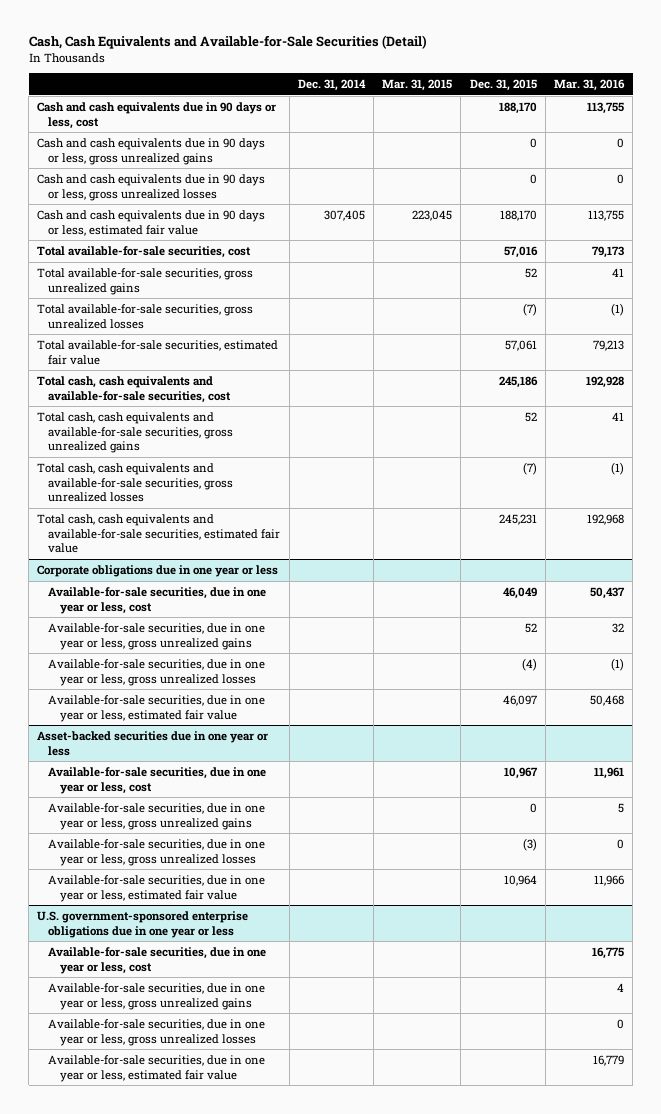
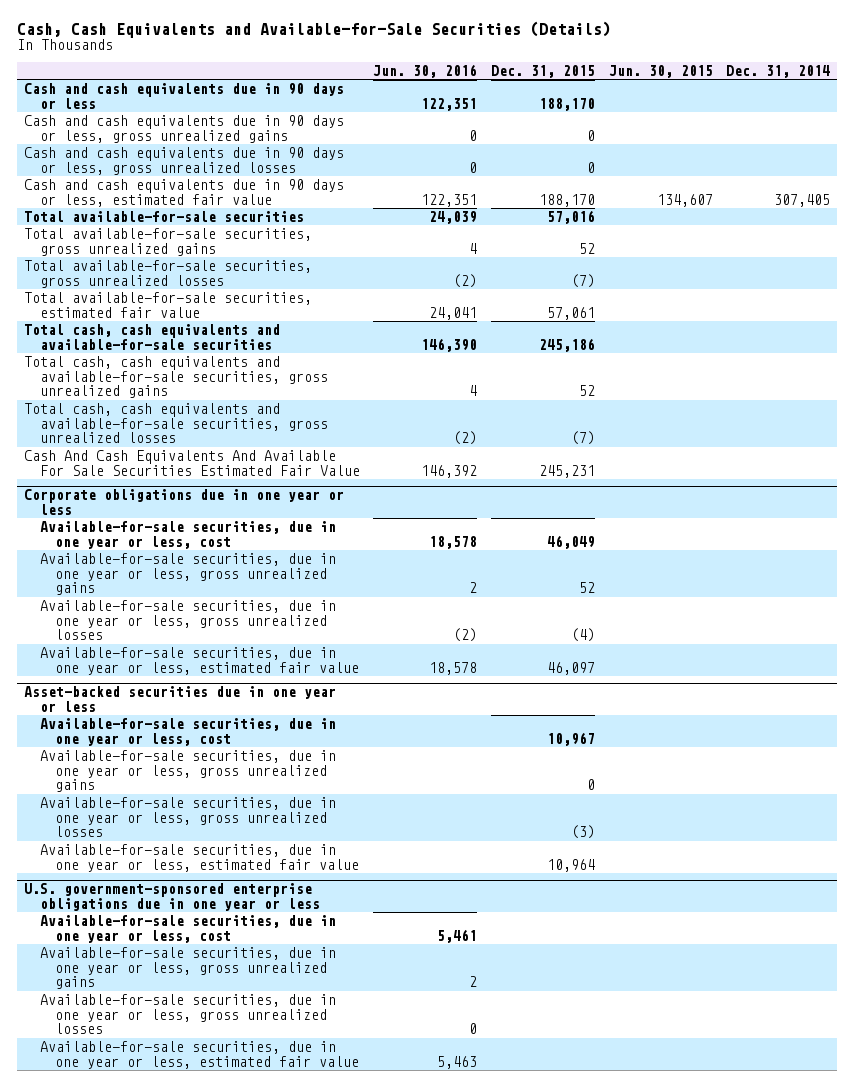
- Cash, Cash Equivalents and Available-for-Sale Securities (Detail)
+ Cash, Cash Equivalents and Available-for-Sale Securities (Details)
- | Dec. 31, 2014 | Mar. 31, 2015 | Dec. 31, 2015 | Mar. 31, 2016
+ | Jun. 30, 2016 | Dec. 31, 2015 | Jun. 30, 2015 | Dec. 31, 2014
- Cash and cash equivalents due in 90 days or less, cost | | | 188,170 | 113,755
+ Cash and cash equivalents due in 90 days or less | 122,351 | 188,170 | |
- Total available-for-sale securities, cost | | | 57,016 | 79,173
+ Total available-for-sale securities | 24,039 | 57,016 | |
- Total cash, cash equivalents and available-for-sale securities, cost | | | 245,186 | 192,928
+ Total cash, cash equivalents and available-for-sale securities | 146,390 | 245,186 | |
- Total cash, cash equivalents and available-for-sale securities, estimated fair value | | | 245,231 | 192,968
+ Cash And Cash Equivalents And Available For Sale Securities Estimated Fair Value | 146,392 | 245,231 | |

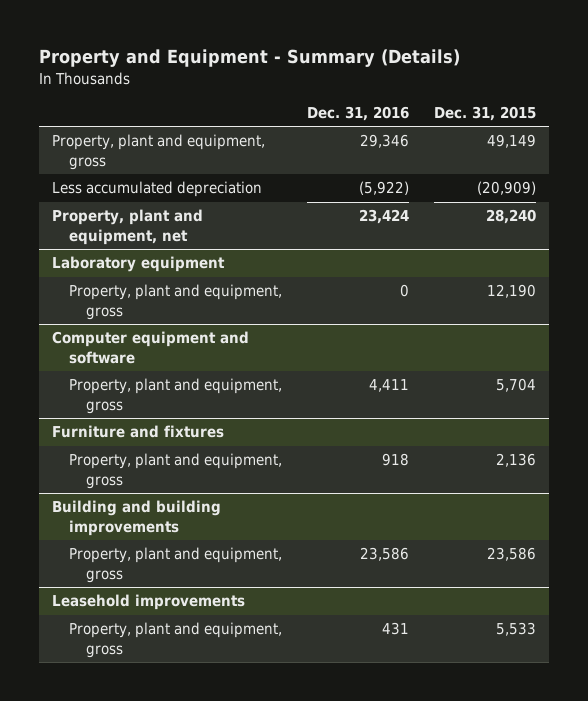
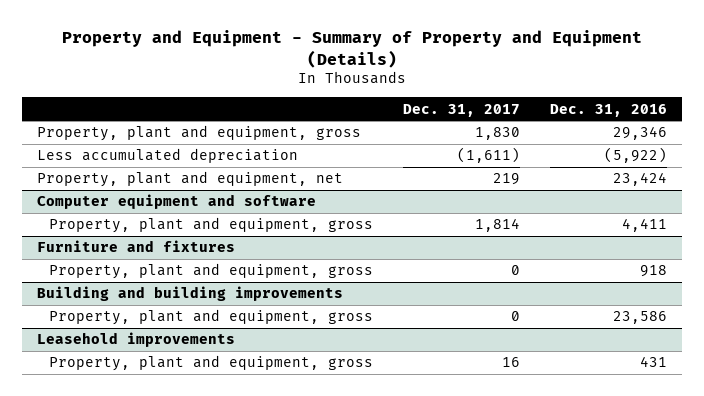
- Property and Equipment - Summary (Details)
+ Property and Equipment - Summary of Property and Equipment (Details)
- | Dec. 31, 2016 | Dec. 31, 2015
+ | Dec. 31, 2017 | Dec. 31, 2016
- Laboratory equipment
- Property, plant and equipment, gross | 0 | 12,190

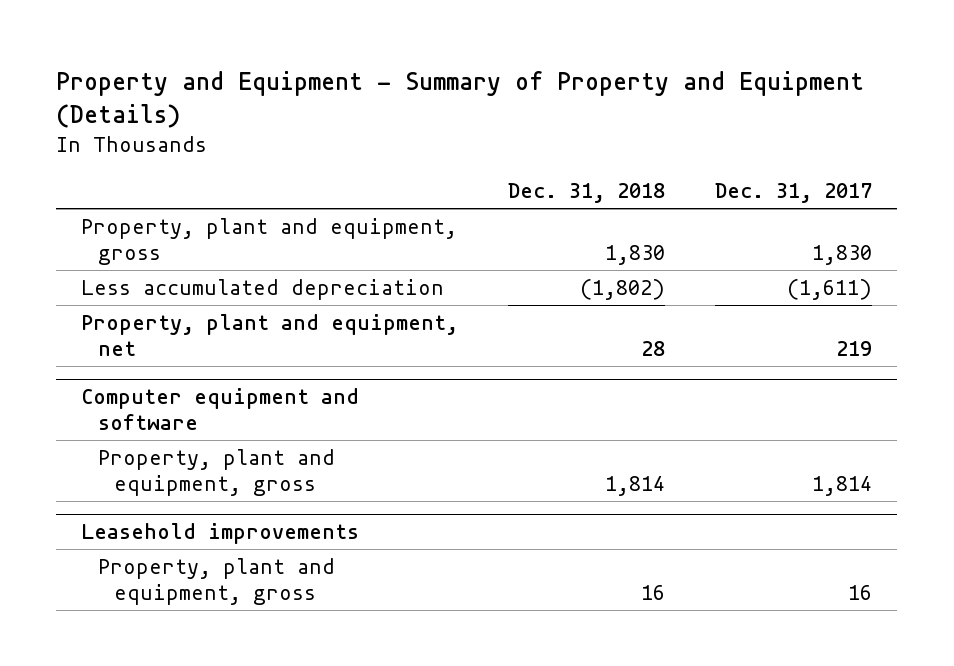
- | Dec. 31, 2017 | Dec. 31, 2016
+ | Dec. 31, 2018 | Dec. 31, 2017
- Furniture and fixtures
- Property, plant and equipment, gross | 0 | 918
- Building and building improvements
- Property, plant and equipment, gross | 0 | 23,586

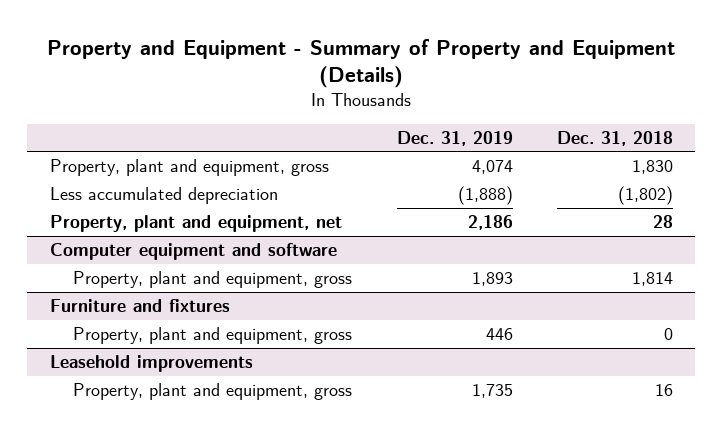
- | Dec. 31, 2018 | Dec. 31, 2017
+ | Dec. 31, 2019 | Dec. 31, 2018
+ Furniture and fixtures
+ Property, plant and equipment, gross | 446 | 0

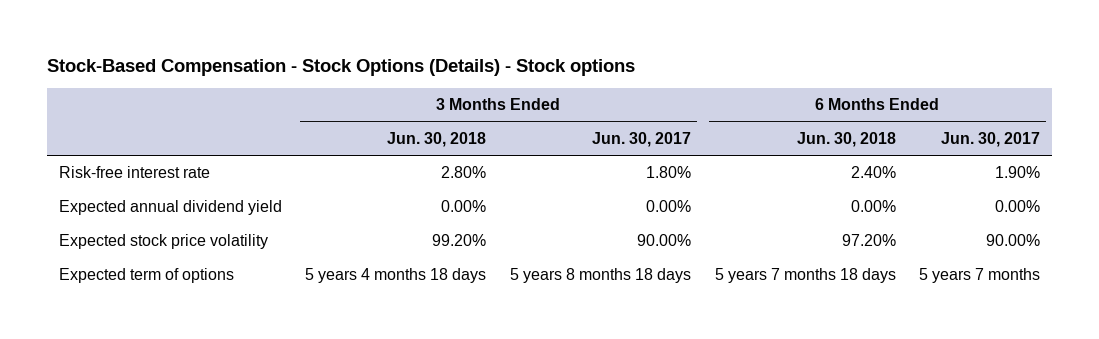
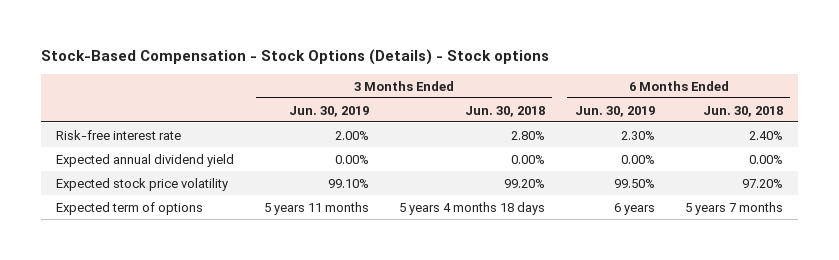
- | 3 Months Ended Jun. 30, 2018 | 3 Months Ended Jun. 30, 2017 | 6 Months Ended Jun. 30, 2018 | 6 Months Ended Jun. 30, 2017
+ | 3 Months Ended Jun. 30, 2019 | 3 Months Ended Jun. 30, 2018 | 6 Months Ended Jun. 30, 2019 | 6 Months Ended Jun. 30, 2018
- Expected term of options | 5 years 4 months 18 days | 5 years 8 months 18 days | 5 years 7 months 18 days | 5 years 7 months
+ Expected term of options | 5 years 11 months | 5 years 4 months 18 days | 6 years | 5 years 7 months

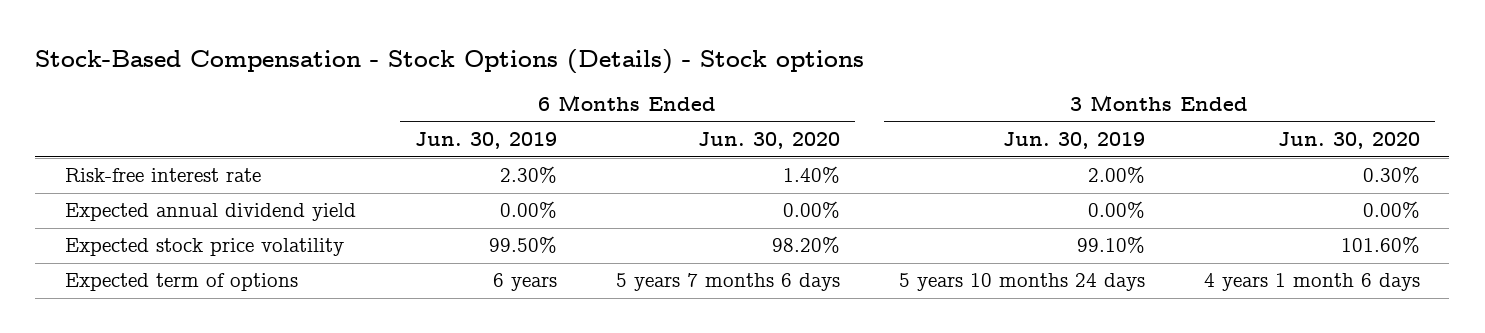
- | 3 Months Ended Jun. 30, 2019 | 3 Months Ended Jun. 30, 2018 | 6 Months Ended Jun. 30, 2019 | 6 Months Ended Jun. 30, 2018
+ | 6 Months Ended Jun. 30, 2019 | 6 Months Ended Jun. 30, 2020 | 3 Months Ended Jun. 30, 2019 | 3 Months Ended Jun. 30, 2020
- Expected term of options | 5 years 11 months | 5 years 4 months 18 days | 6 years | 5 years 7 months
+ Expected term of options | 6 years | 5 years 7 months 6 days | 5 years 10 months 24 days | 4 years 1 month 6 days

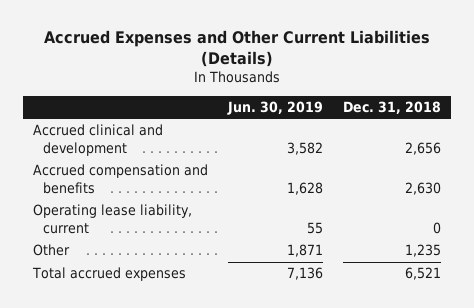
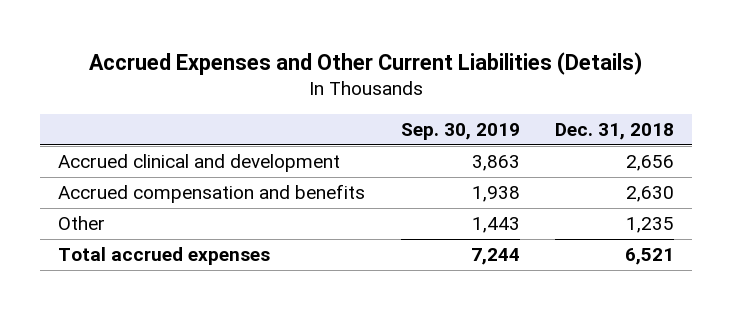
- | Jun. 30, 2019 | Dec. 31, 2018
+ | Sep. 30, 2019 | Dec. 31, 2018
- Operating lease liability, current | 55 | 0

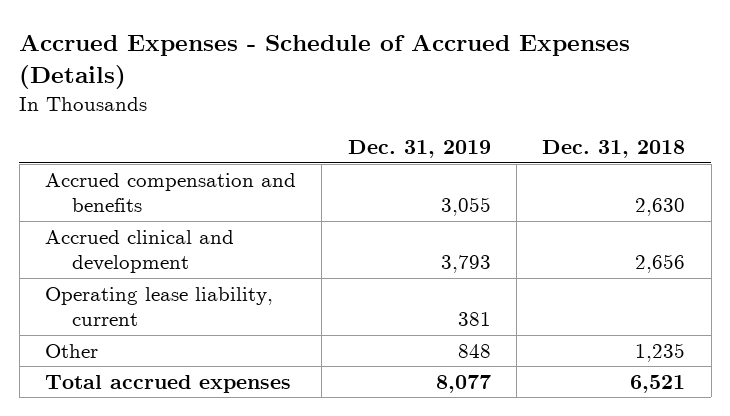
- Accrued Expenses and Other Current Liabilities (Details)
+ Accrued Expenses - Schedule of Accrued Expenses (Details)
- | Sep. 30, 2019 | Dec. 31, 2018
+ | Dec. 31, 2019 | Dec. 31, 2018
moved down: Accrued clinical and development | 3,793 | 2,656
+ Operating lease liability, current | 381 |

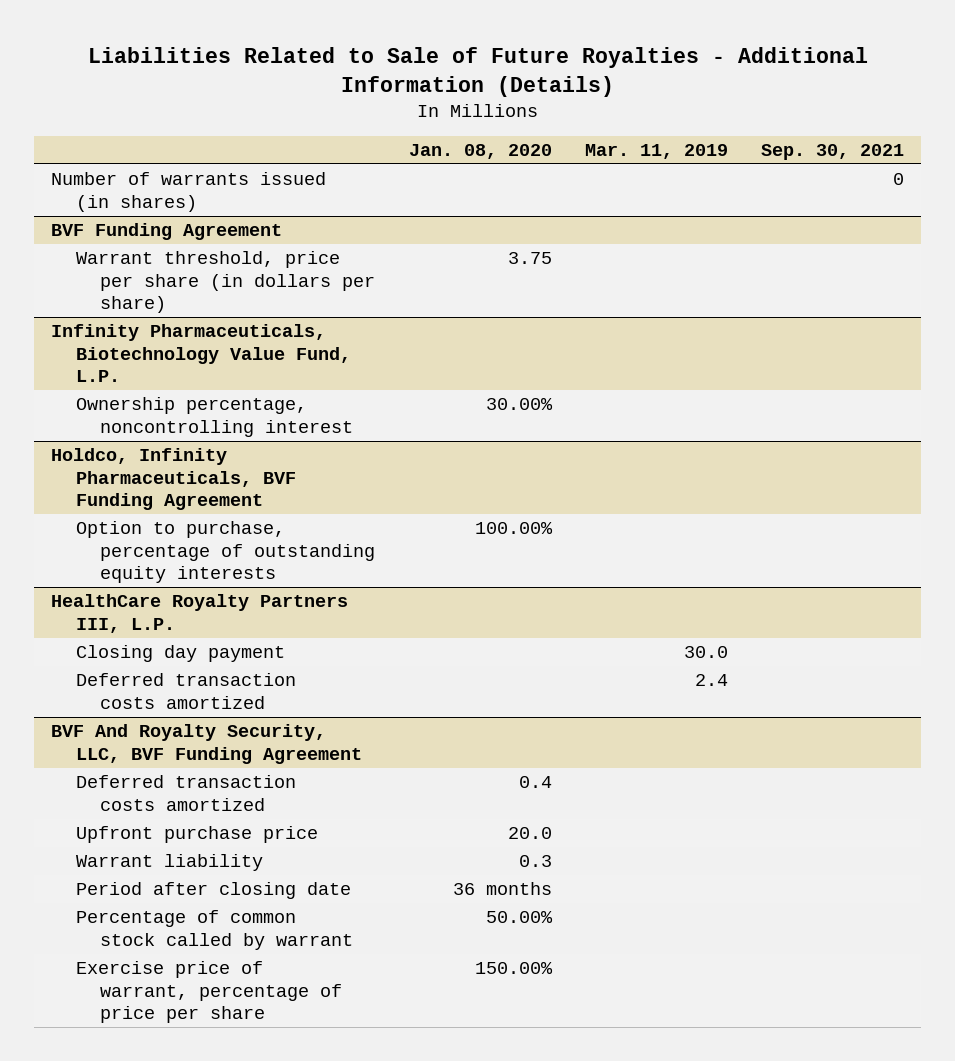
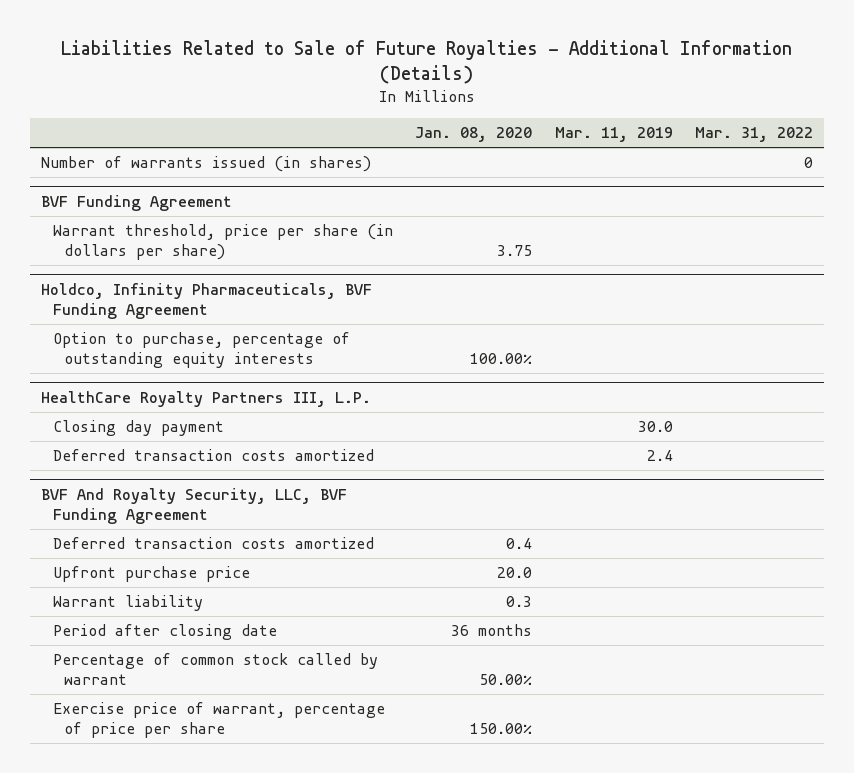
- | Jan. 08, 2020 | Mar. 11, 2019 | Sep. 30, 2021
+ | Jan. 08, 2020 | Mar. 11, 2019 | Mar. 31, 2022
- Infinity Pharmaceuticals, Biotechnology Value Fund, L.P.
- Ownership percentage, noncontrolling interest | 30.00% | |

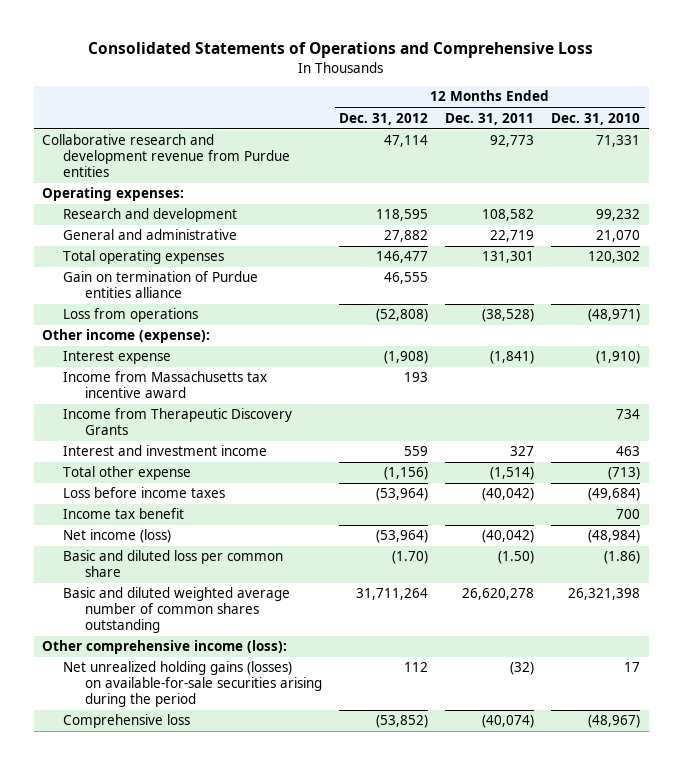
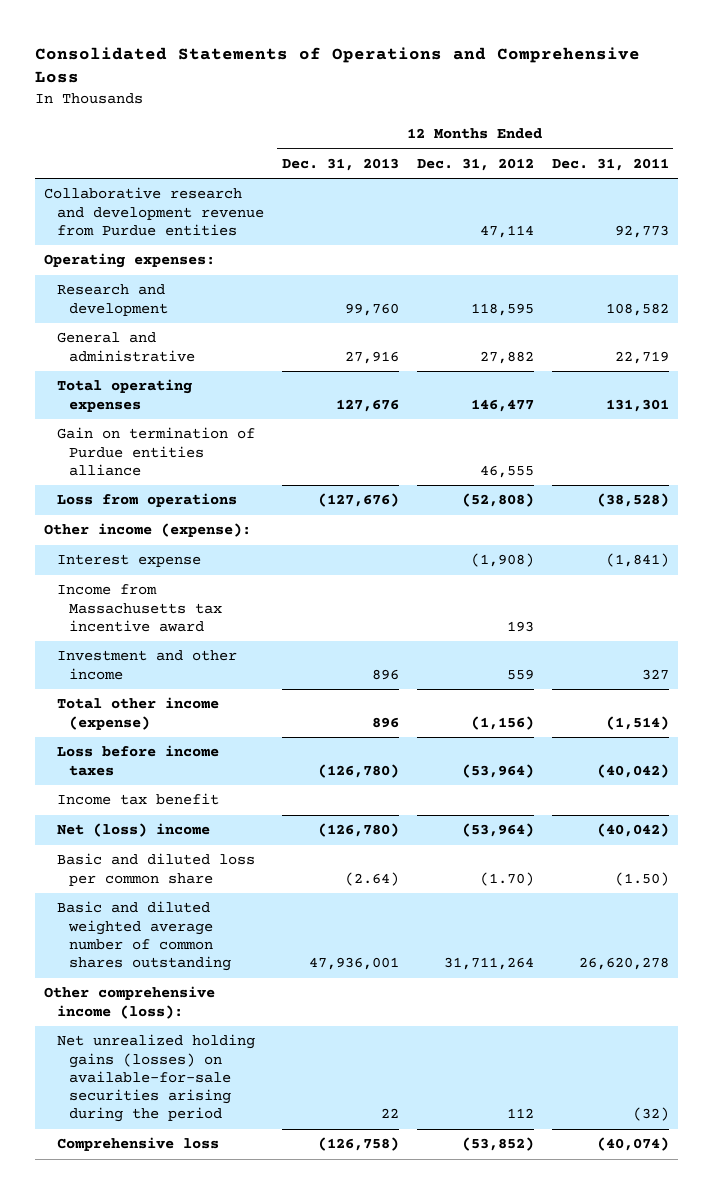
- | 12 Months Ended Dec. 31, 2012 | 12 Months Ended Dec. 31, 2011 | 12 Months Ended Dec. 31, 2010
+ | 12 Months Ended Dec. 31, 2013 | 12 Months Ended Dec. 31, 2012 | 12 Months Ended Dec. 31, 2011
- Income from Therapeutic Discovery Grants | | | 734
- Interest and investment income | 559 | 327 | 463
- Total other expense | (1,156) | (1,514) | (713)
+ Investment and other income | 896 | 559 | 327
+ Total other income (expense) | 896 | (1,156) | (1,514)
- Net income (loss) | (53,964) | (40,042) | (48,984)
+ Net (loss) income | (126,780) | (53,964) | (40,042)

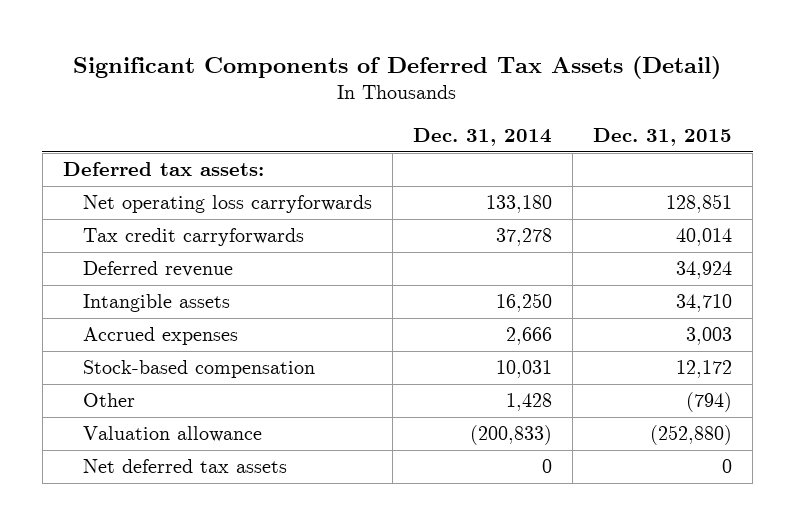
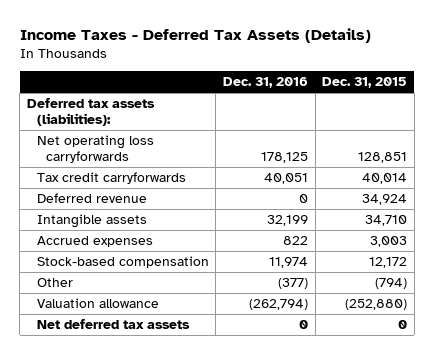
- Significant Components of Deferred Tax Assets (Detail)
+ Income Taxes - Deferred Tax Assets (Details)
- | Dec. 31, 2014 | Dec. 31, 2015
+ | Dec. 31, 2016 | Dec. 31, 2015
- Deferred tax assets:
+ Deferred tax assets (liabilities):

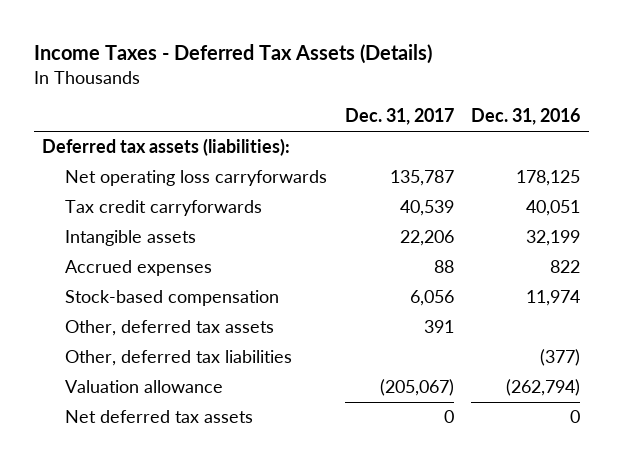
- | Dec. 31, 2016 | Dec. 31, 2015
+ | Dec. 31, 2017 | Dec. 31, 2016
- Deferred revenue | 0 | 34,924
- Other | (377) | (794)
+ Other, deferred tax assets | 391 |
+ Other, deferred tax liabilities | | (377)

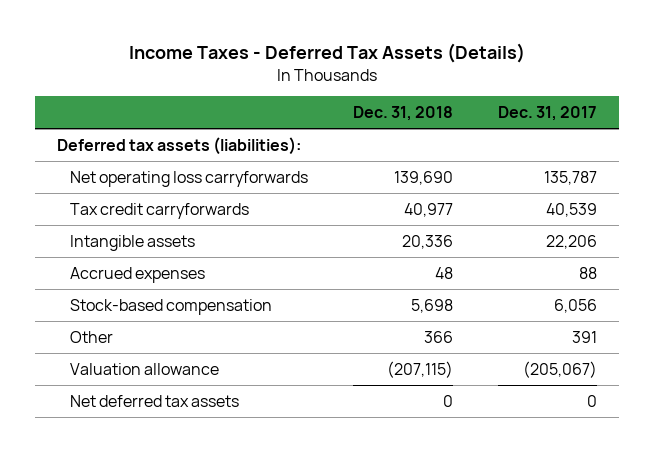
- | Dec. 31, 2017 | Dec. 31, 2016
+ | Dec. 31, 2018 | Dec. 31, 2017
- Other, deferred tax assets | 391 |
- Other, deferred tax liabilities | | (377)
+ Other | 366 | 391

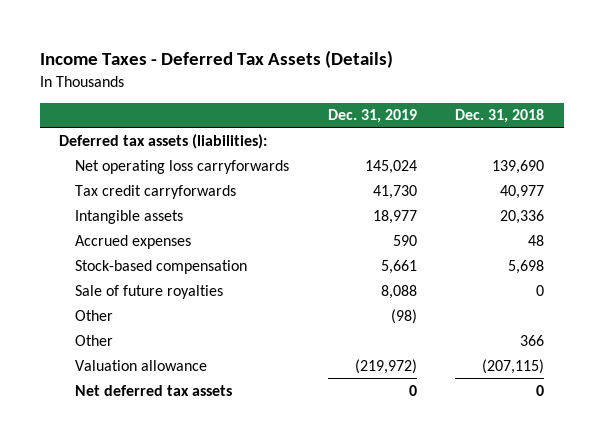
- | Dec. 31, 2018 | Dec. 31, 2017
+ | Dec. 31, 2019 | Dec. 31, 2018
+ Sale of future royalties | 8,088 | 0
+ Other | (98) |

